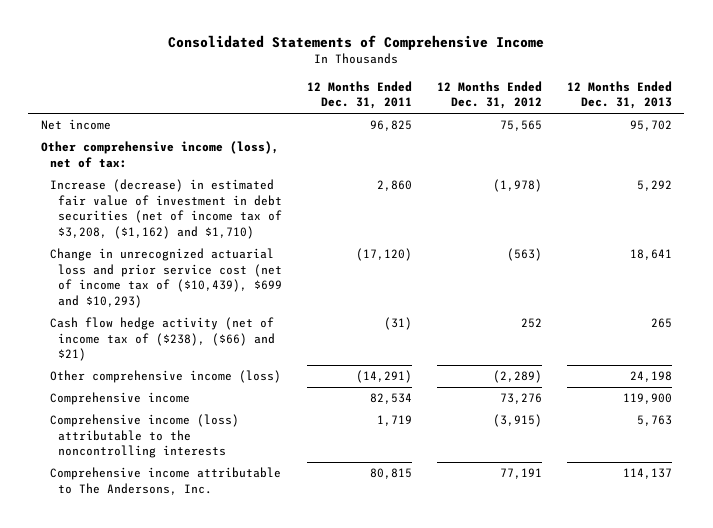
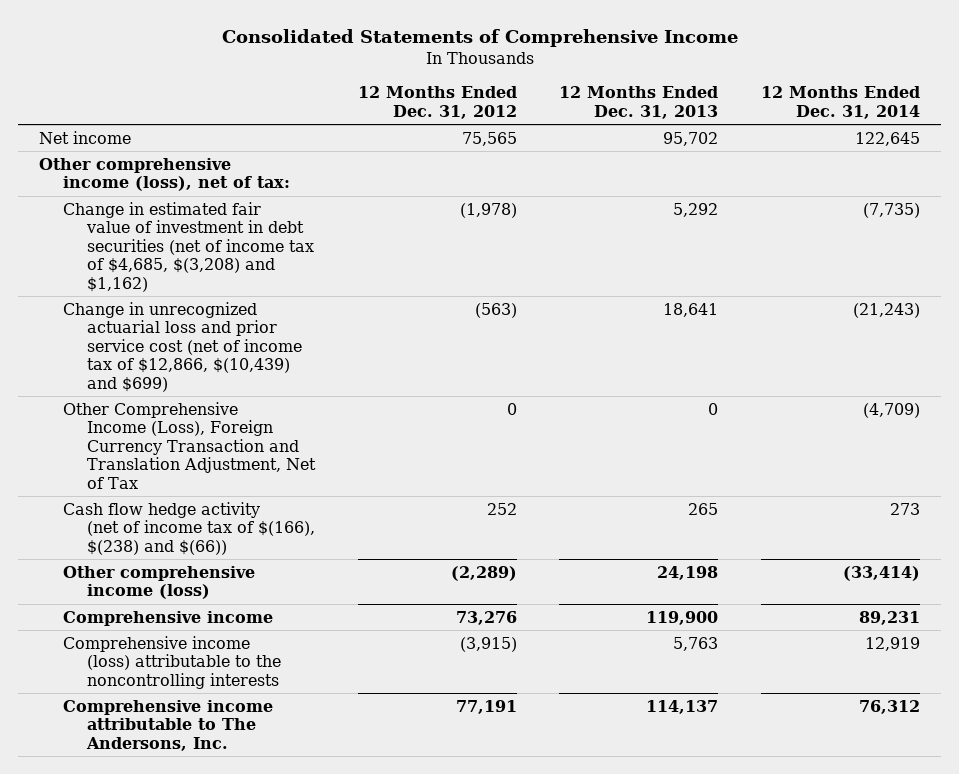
- | 12 Months Ended Dec. 31, 2011 | 12 Months Ended Dec. 31, 2012 | 12 Months Ended Dec. 31, 2013
+ | 12 Months Ended Dec. 31, 2012 | 12 Months Ended Dec. 31, 2013 | 12 Months Ended Dec. 31, 2014
- Increase (decrease) in estimated fair value of investment in debt securities (net of income tax of $3,208, ($1,162) and $1,710) | 2,860 | (1,978) | 5,292
- Change in unrecognized actuarial loss and prior service cost (net of income tax of ($10,439), $699 and $10,293) | (17,120) | (563) | 18,641
- Cash flow hedge activity (net of income tax of ($238), ($66) and $21) | (31) | 252 | 265
+ Change in estimated fair value of investment in debt securities (net of income tax of $4,685, $(3,208) and $1,162) | (1,978) | 5,292 | (7,735)
+ Change in unrecognized actuarial loss and prior service cost (net of income tax of $12,866, $(10,439) and $699) | (563) | 18,641 | (21,243)
+ Other Comprehensive Income (Loss), Foreign Currency Transaction and Translation Adjustment, Net of Tax | 0 | 0 | (4,709)
+ Cash flow hedge activity (net of income tax of $(166), $(238) and $(66)) | 252 | 265 | 273

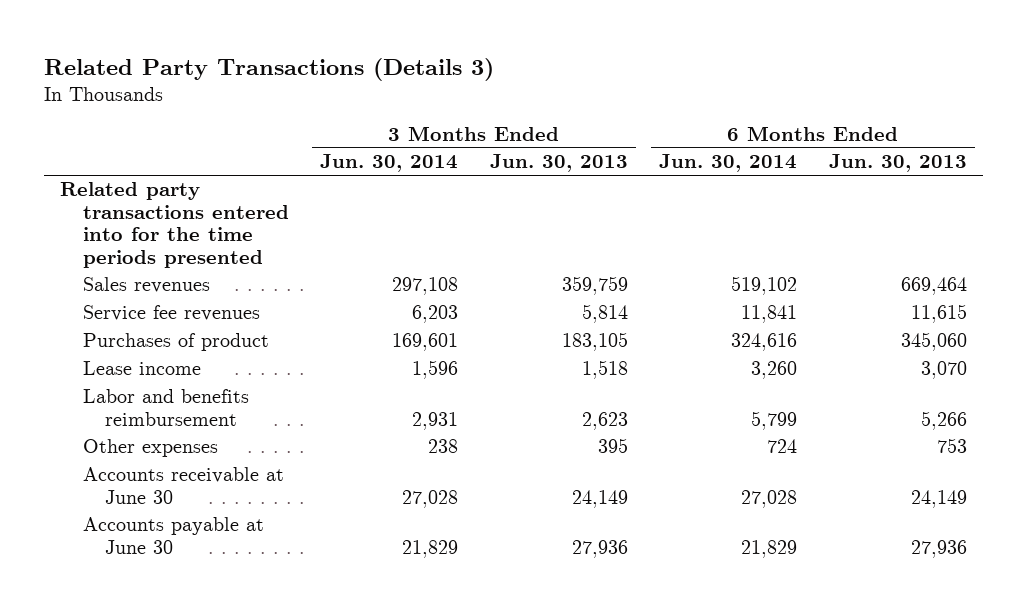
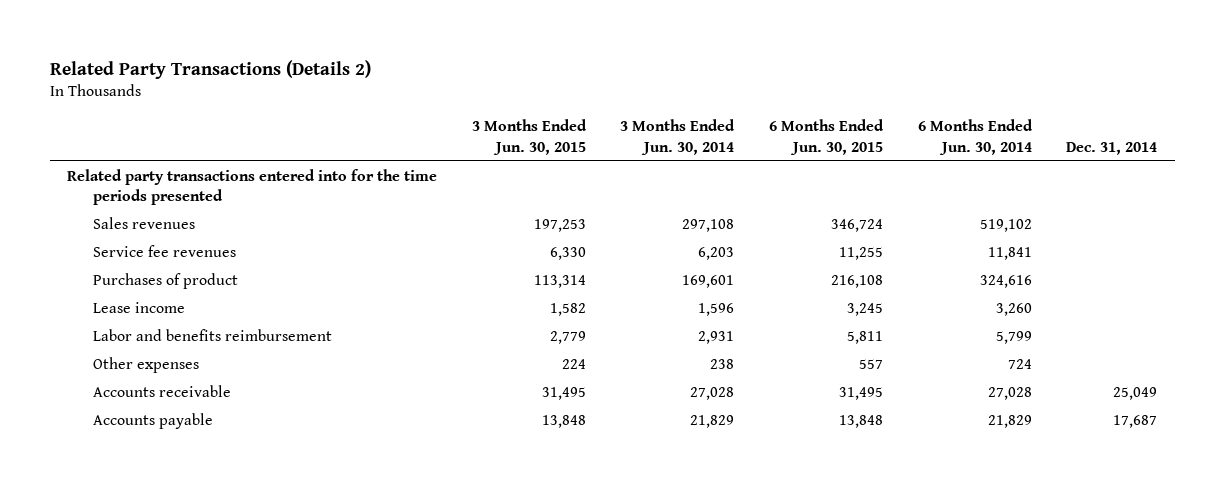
- Related Party Transactions (Details 3)
+ Related Party Transactions (Details 2)
- | 3 Months Ended Jun. 30, 2014 | 3 Months Ended Jun. 30, 2013 | 6 Months Ended Jun. 30, 2014 | 6 Months Ended Jun. 30, 2013
+ | 3 Months Ended Jun. 30, 2015 | 3 Months Ended Jun. 30, 2014 | 6 Months Ended Jun. 30, 2015 | 6 Months Ended Jun. 30, 2014 | Dec. 31, 2014
- Accounts receivable at June 30 | 27,028 | 24,149 | 27,028 | 24,149
- Accounts payable at June 30 | 21,829 | 27,936 | 21,829 | 27,936
+ Accounts receivable | 31,495 | 27,028 | 31,495 | 27,028 | 25,049
+ Accounts payable | 13,848 | 21,829 | 13,848 | 21,829 | 17,687

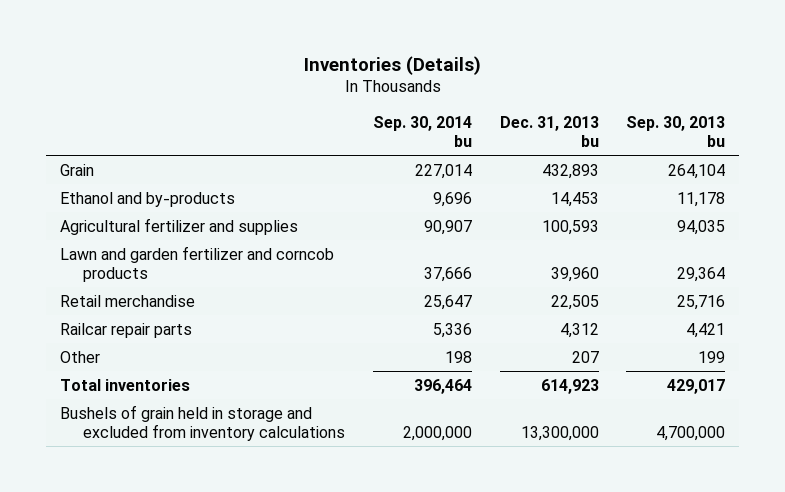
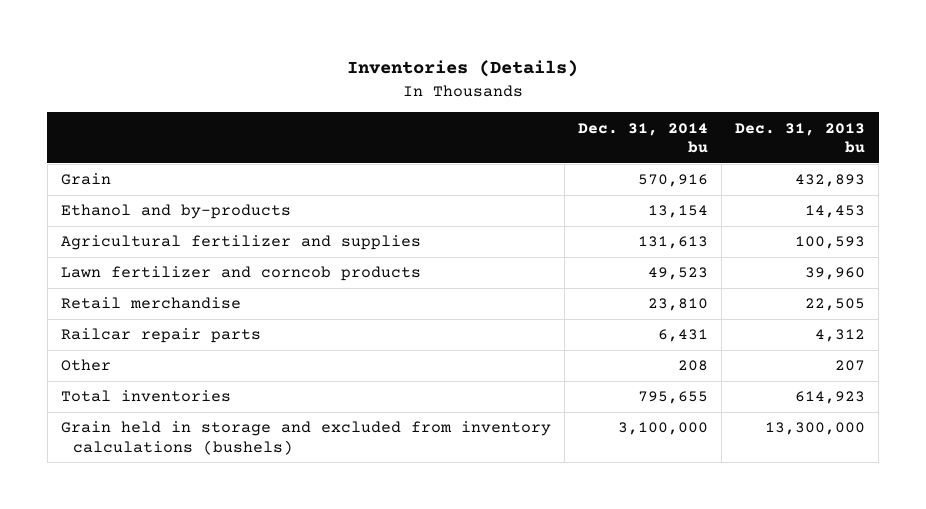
- | Sep. 30, 2014 bu | Dec. 31, 2013 bu | Sep. 30, 2013 bu
+ | Dec. 31, 2014 bu | Dec. 31, 2013 bu
- Lawn and garden fertilizer and corncob products | 37,666 | 39,960 | 29,364
+ Lawn fertilizer and corncob products | 49,523 | 39,960
- Bushels of grain held in storage and excluded from inventory calculations | 2,000,000 | 13,300,000 | 4,700,000
+ Grain held in storage and excluded from inventory calculations (bushels) | 3,100,000 | 13,300,000

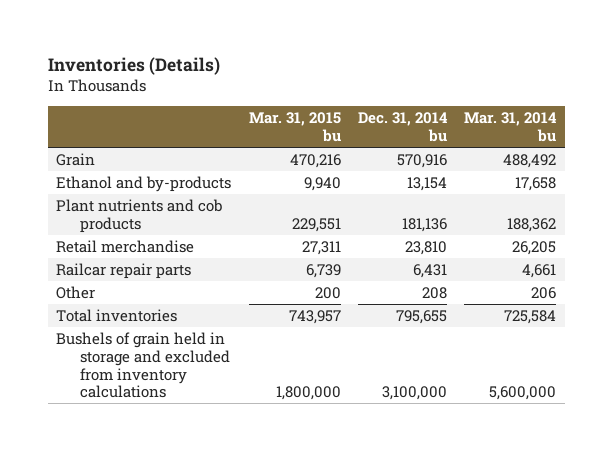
- | Dec. 31, 2014 bu | Dec. 31, 2013 bu
+ | Mar. 31, 2015 bu | Dec. 31, 2014 bu | Mar. 31, 2014 bu
- Agricultural fertilizer and supplies | 131,613 | 100,593
- Lawn fertilizer and corncob products | 49,523 | 39,960
+ Plant nutrients and cob products | 229,551 | 181,136 | 188,362
- Grain held in storage and excluded from inventory calculations (bushels) | 3,100,000 | 13,300,000
+ Bushels of grain held in storage and excluded from inventory calculations | 1,800,000 | 3,100,000 | 5,600,000

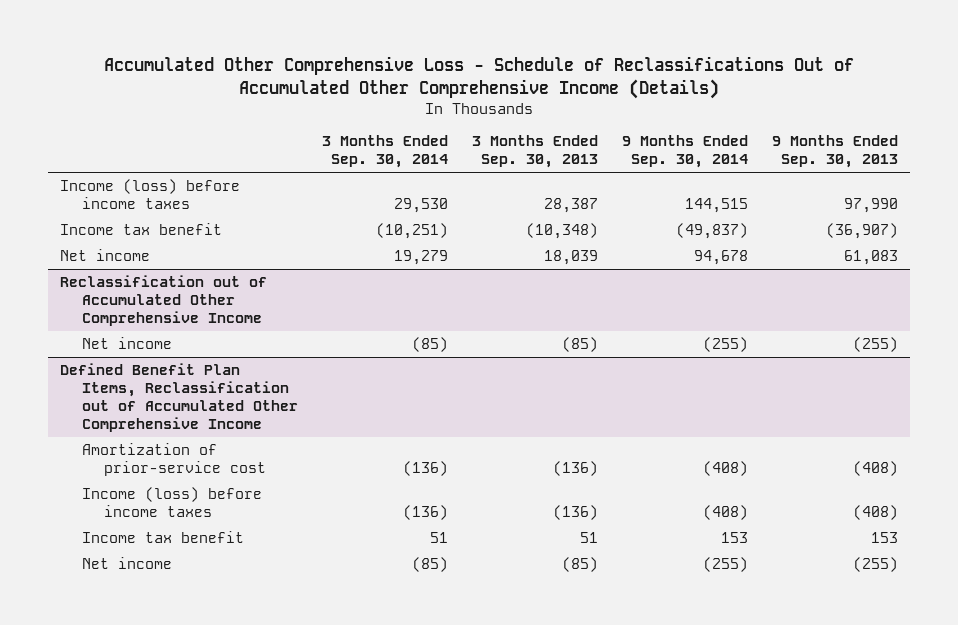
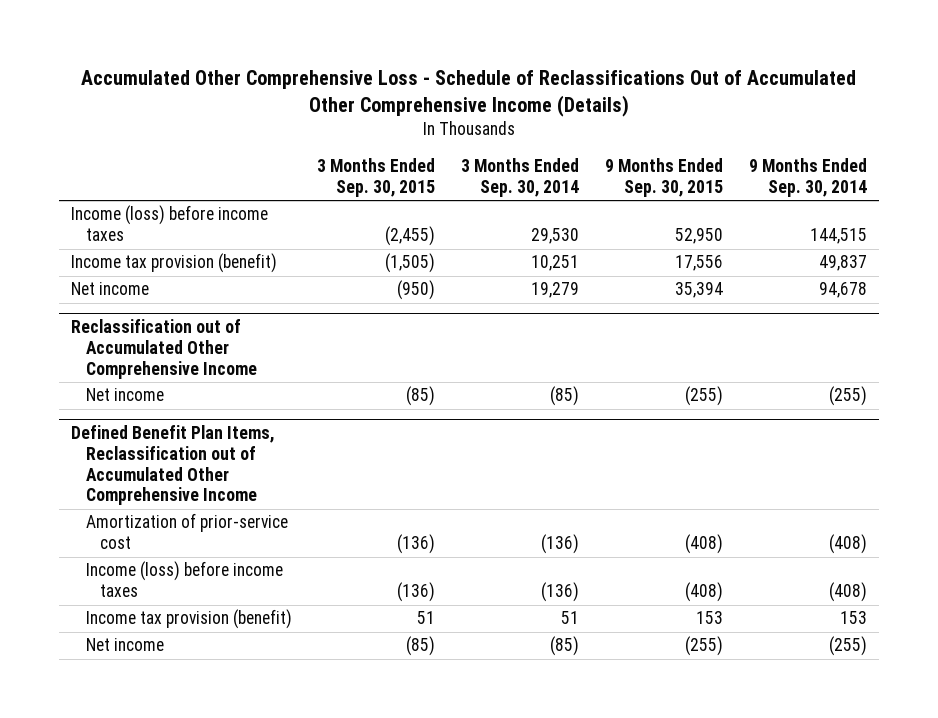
- | 3 Months Ended Sep. 30, 2014 | 3 Months Ended Sep. 30, 2013 | 9 Months Ended Sep. 30, 2014 | 9 Months Ended Sep. 30, 2013
+ | 3 Months Ended Sep. 30, 2015 | 3 Months Ended Sep. 30, 2014 | 9 Months Ended Sep. 30, 2015 | 9 Months Ended Sep. 30, 2014
- Income tax benefit | (10,251) | (10,348) | (49,837) | (36,907)
+ Income tax provision (benefit) | (1,505) | 10,251 | 17,556 | 49,837
@ Defined Benefit Plan Items, Reclassification out of Accumulated Other Comprehensive Income
- Income tax benefit | 51 | 51 | 153 | 153
+ Income tax provision (benefit) | 51 | 51 | 153 | 153

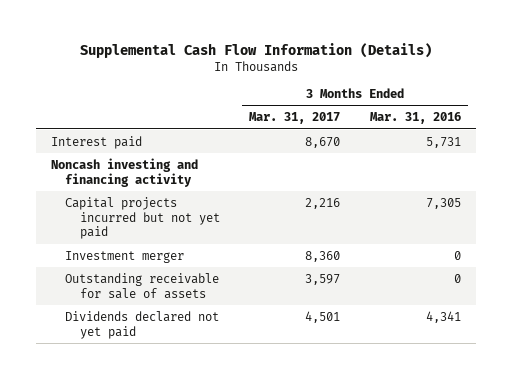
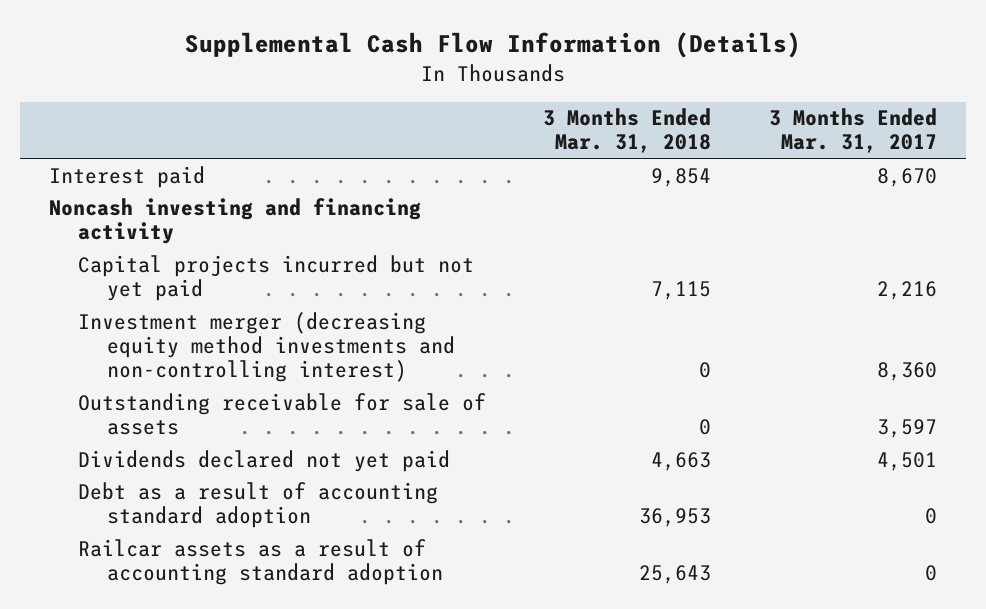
- | 3 Months Ended Mar. 31, 2017 | 3 Months Ended Mar. 31, 2016
+ | 3 Months Ended Mar. 31, 2018 | 3 Months Ended Mar. 31, 2017
- Investment merger | 8,360 | 0
+ Investment merger (decreasing equity method investments and non-controlling interest) | 0 | 8,360
+ Debt as a result of accounting standard adoption | 36,953 | 0
+ Railcar assets as a result of accounting standard adoption | 25,643 | 0

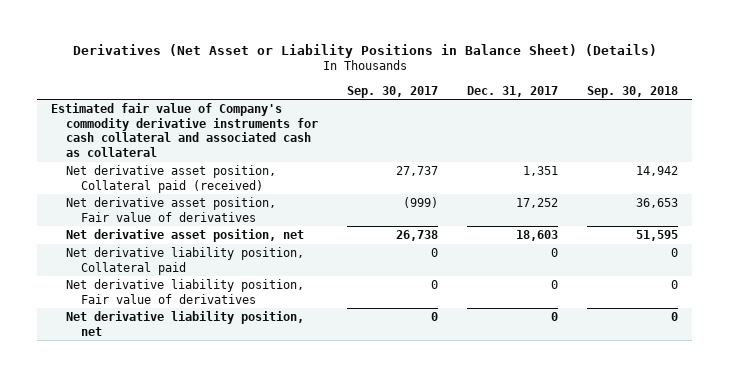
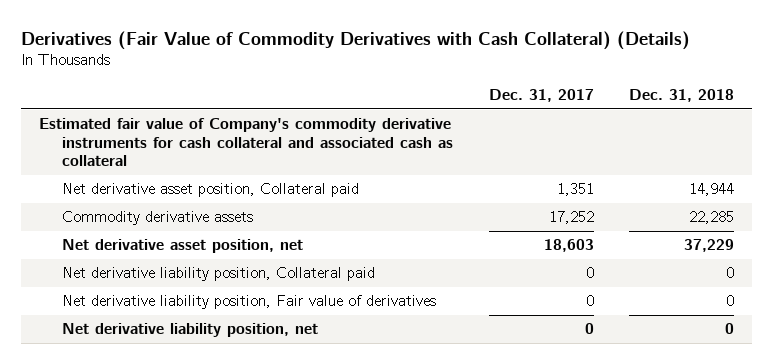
- Derivatives (Net Asset or Liability Positions in Balance Sheet) (Details)
+ Derivatives (Fair Value of Commodity Derivatives with Cash Collateral) (Details)
- | Sep. 30, 2017 | Dec. 31, 2017 | Sep. 30, 2018
+ | Dec. 31, 2017 | Dec. 31, 2018
- Net derivative asset position, Collateral paid (received) | 27,737 | 1,351 | 14,942
- Net derivative asset position, Fair value of derivatives | (999) | 17,252 | 36,653
+ Net derivative asset position, Collateral paid | 1,351 | 14,944
+ Commodity derivative assets | 17,252 | 22,285

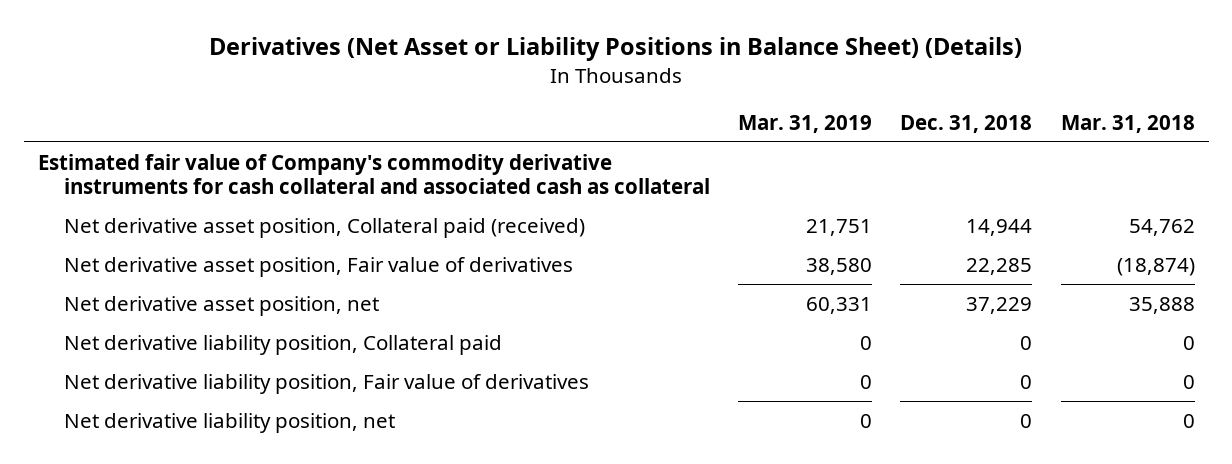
- Derivatives (Fair Value of Commodity Derivatives with Cash Collateral) (Details)
+ Derivatives (Net Asset or Liability Positions in Balance Sheet) (Details)
- | Dec. 31, 2017 | Dec. 31, 2018
+ | Mar. 31, 2019 | Dec. 31, 2018 | Mar. 31, 2018
- Net derivative asset position, Collateral paid | 1,351 | 14,944
- Commodity derivative assets | 17,252 | 22,285
+ Net derivative asset position, Collateral paid (received) | 21,751 | 14,944 | 54,762
+ Net derivative asset position, Fair value of derivatives | 38,580 | 22,285 | (18,874)

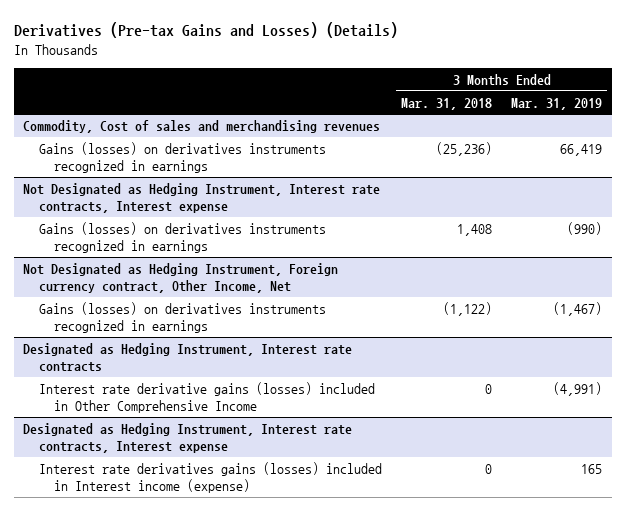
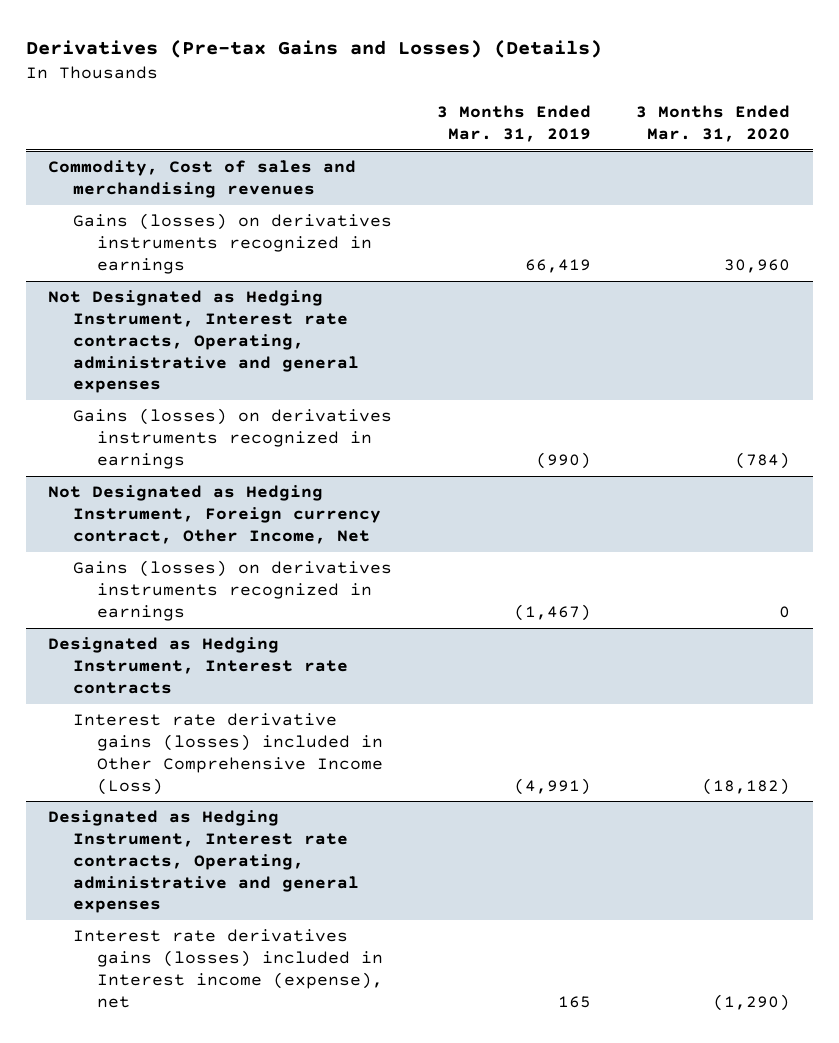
- | 3 Months Ended Mar. 31, 2018 | 3 Months Ended Mar. 31, 2019
+ | 3 Months Ended Mar. 31, 2019 | 3 Months Ended Mar. 31, 2020
- Not Designated as Hedging Instrument, Interest rate contracts, Interest expense
+ Not Designated as Hedging Instrument, Interest rate contracts, Operating, administrative and general expenses
@ Designated as Hedging Instrument, Interest rate contracts
- Interest rate derivative gains (losses) included in Other Comprehensive Income | 0 | (4,991)
- Designated as Hedging Instrument, Interest rate contracts, Interest expense
- Interest rate derivatives gains (losses) included in Interest income (expense) | 0 | 165
@ Designated as Hedging Instrument, Interest rate contracts
+ Interest rate derivative gains (losses) included in Other Comprehensive Income (Loss) | (4,991) | (18,182)
+ Designated as Hedging Instrument, Interest rate contracts, Operating, administrative and general expenses
+ Interest rate derivatives gains (losses) included in Interest income (expense), net | 165 | (1,290)

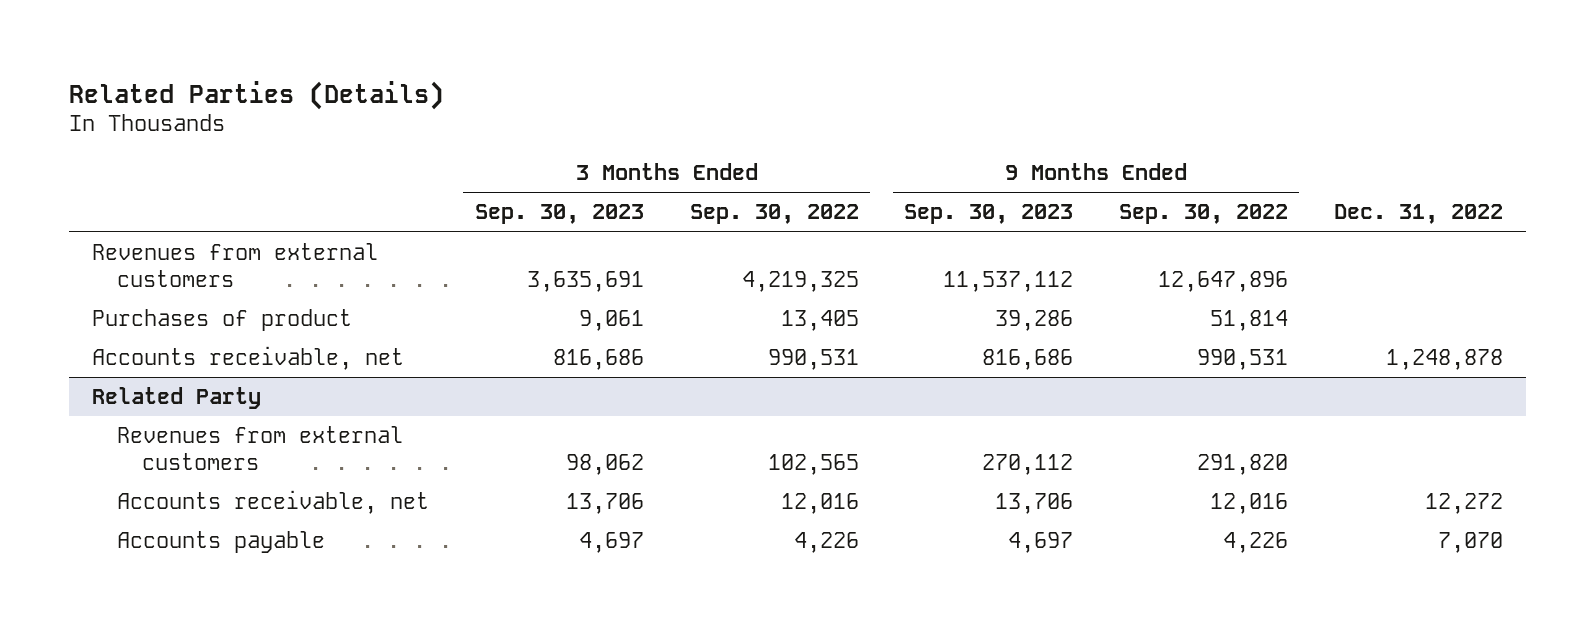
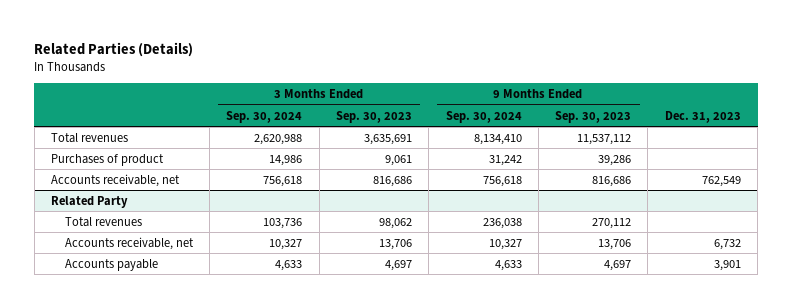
- | 3 Months Ended Sep. 30, 2023 | 3 Months Ended Sep. 30, 2022 | 9 Months Ended Sep. 30, 2023 | 9 Months Ended Sep. 30, 2022 | Dec. 31, 2022
+ | 3 Months Ended Sep. 30, 2024 | 3 Months Ended Sep. 30, 2023 | 9 Months Ended Sep. 30, 2024 | 9 Months Ended Sep. 30, 2023 | Dec. 31, 2023
- Revenues from external customers | 3,635,691 | 4,219,325 | 11,537,112 | 12,647,896 |
+ Total revenues | 2,620,988 | 3,635,691 | 8,134,410 | 11,537,112 |
@ Related Party
- Revenues from external customers | 98,062 | 102,565 | 270,112 | 291,820 |
+ Total revenues | 103,736 | 98,062 | 236,038 | 270,112 |

